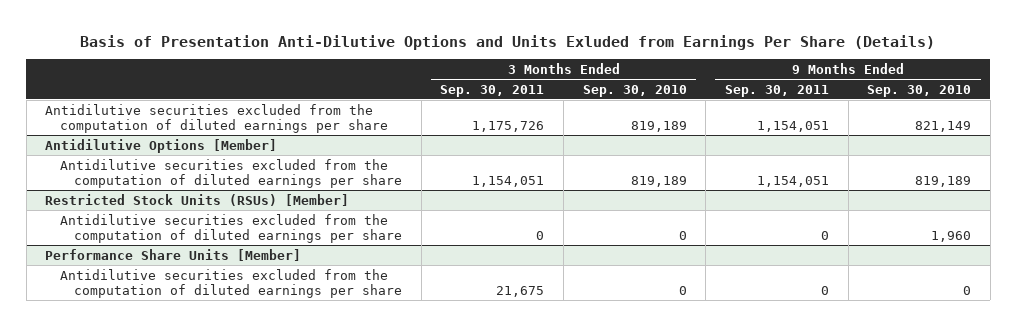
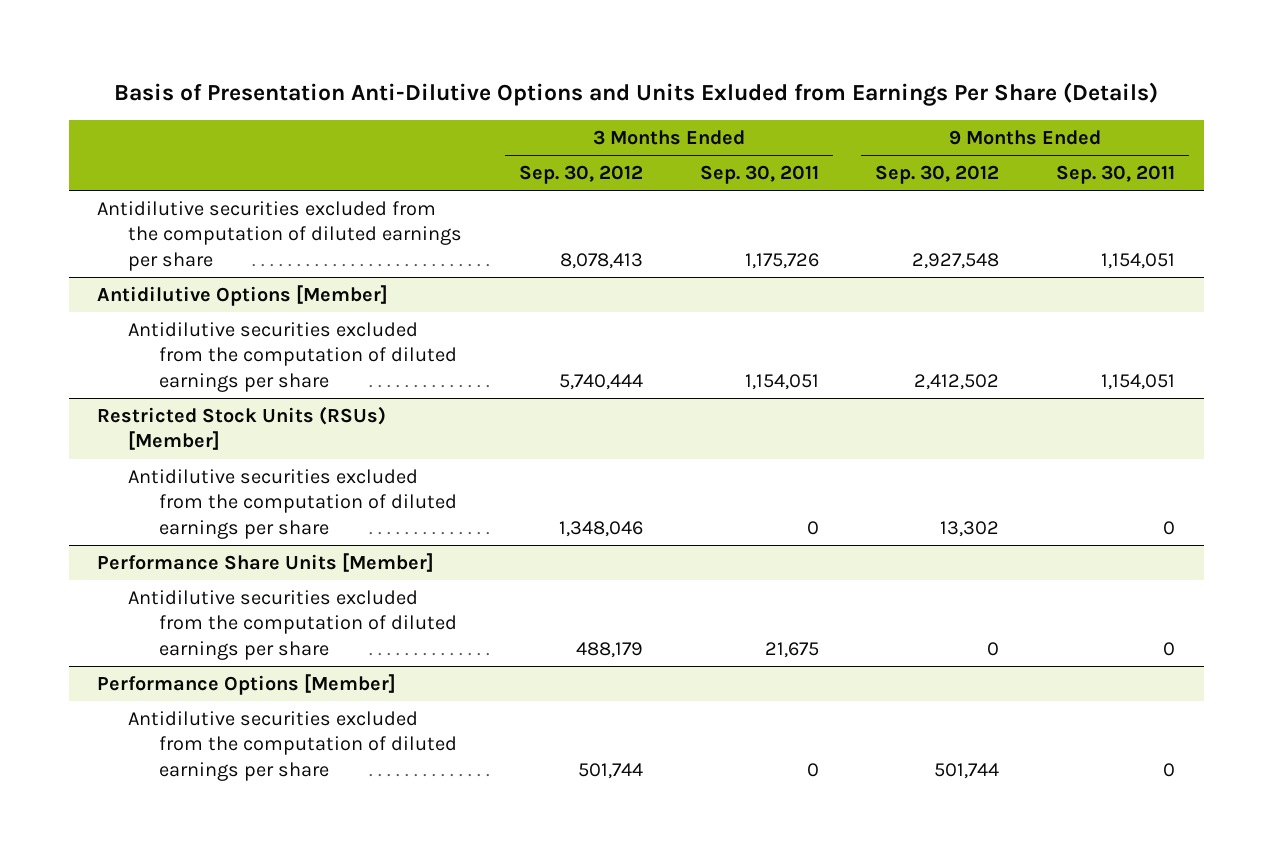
- | 3 Months Ended Sep. 30, 2011 | 3 Months Ended Sep. 30, 2010 | 9 Months Ended Sep. 30, 2011 | 9 Months Ended Sep. 30, 2010
+ | 3 Months Ended Sep. 30, 2012 | 3 Months Ended Sep. 30, 2011 | 9 Months Ended Sep. 30, 2012 | 9 Months Ended Sep. 30, 2011
+ Performance Options [Member]
+ Antidilutive securities excluded from the computation of diluted earnings per share | 501,744 | 0 | 501,744 | 0

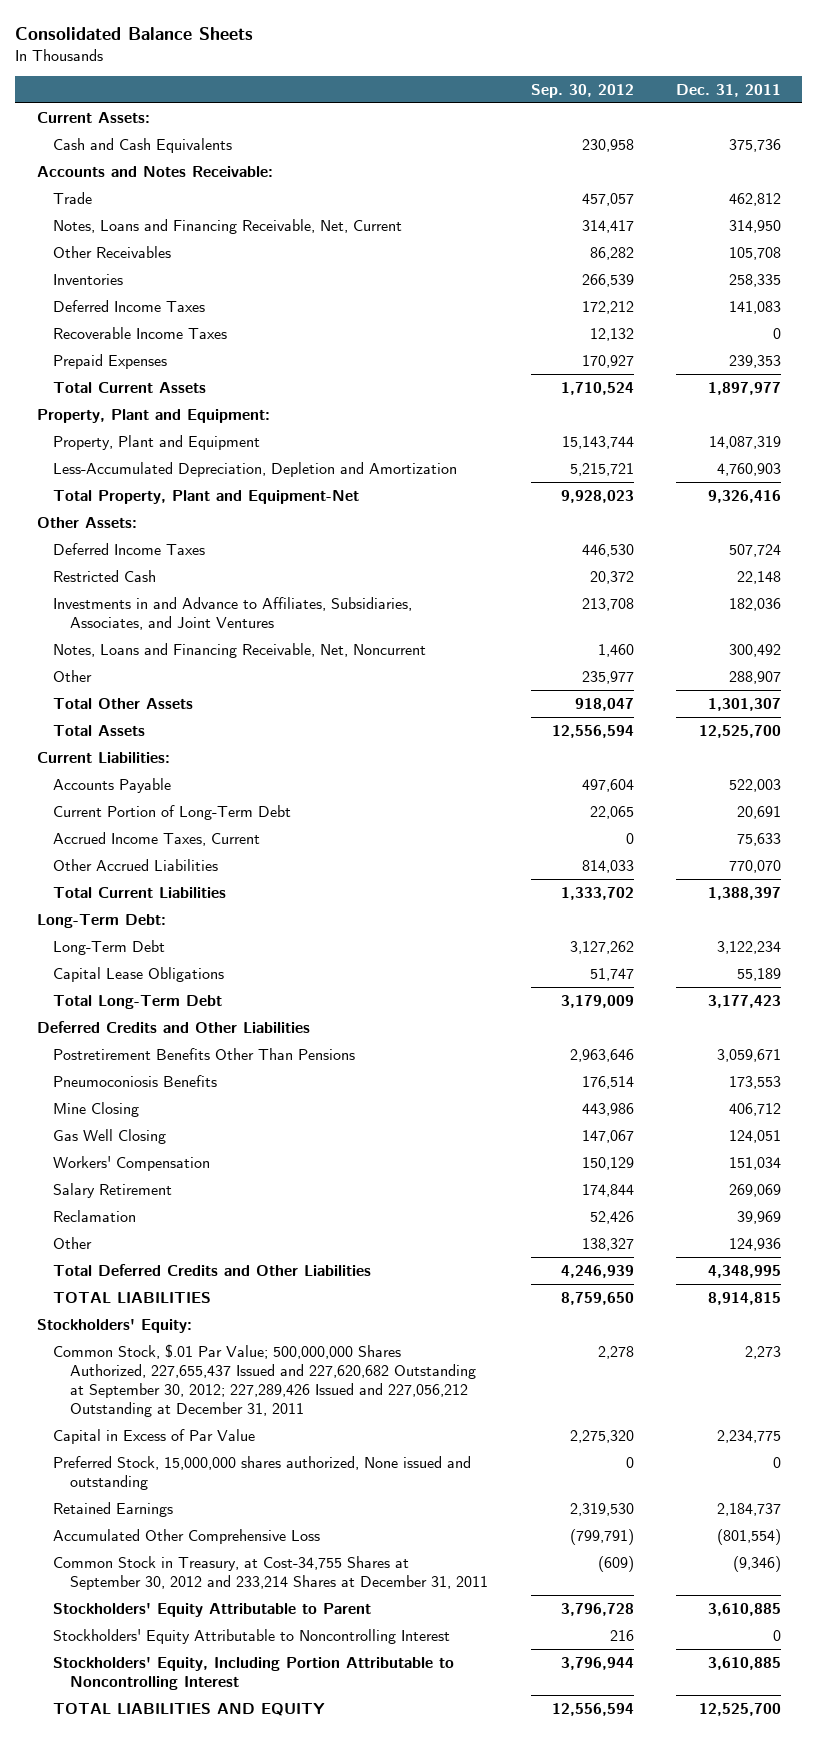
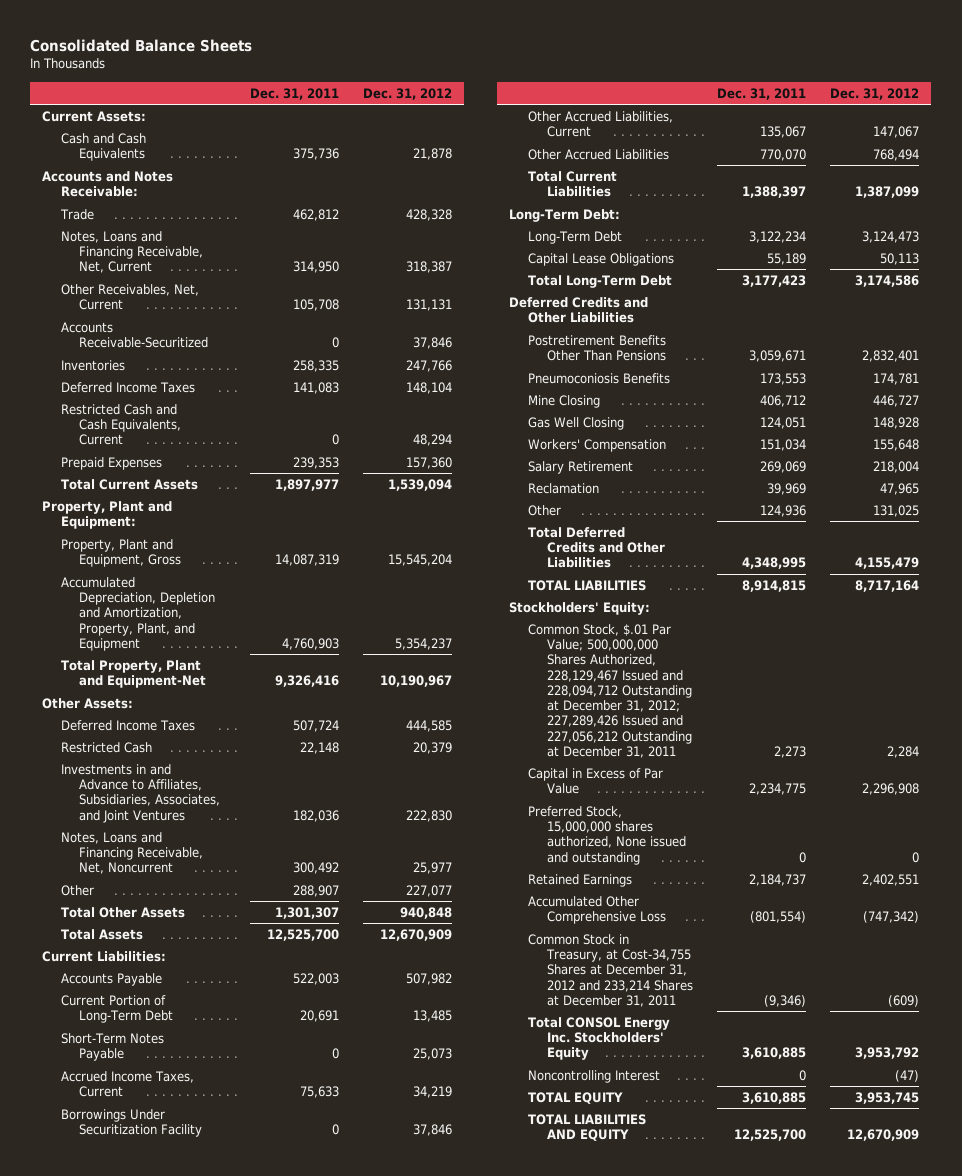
- | Sep. 30, 2012 | Dec. 31, 2011
+ | Dec. 31, 2011 | Dec. 31, 2012
- Other Receivables | 86,282 | 105,708
+ Other Receivables, Net, Current | 105,708 | 131,131
+ Accounts Receivable-Securitized | 0 | 37,846
- Recoverable Income Taxes | 12,132 | 0
+ Restricted Cash and Cash Equivalents, Current | 0 | 48,294
- Property, Plant and Equipment | 15,143,744 | 14,087,319
- Less-Accumulated Depreciation, Depletion and Amortization | 5,215,721 | 4,760,903
+ Property, Plant and Equipment, Gross | 14,087,319 | 15,545,204
+ Accumulated Depreciation, Depletion and Amortization, Property, Plant, and Equipment | 4,760,903 | 5,354,237
+ Short-Term Notes Payable | 0 | 25,073
+ Borrowings Under Securitization Facility | 0 | 37,846
+ Other Accrued Liabilities, Current | 135,067 | 147,067
- Common Stock, $.01 Par Value; 500,000,000 Shares Authorized, 227,655,437 Issued and 227,620,682 Outstanding at September 30, 2012; 227,289,426 Issued and 227,056,212 Outstanding at December 31, 2011 | 2,278 | 2,273
+ Common Stock, $.01 Par Value; 500,000,000 Shares Authorized, 228,129,467 Issued and 228,094,712 Outstanding at December 31, 2012; 227,289,426 Issued and 227,056,212 Outstanding at December 31, 2011 | 2,273 | 2,284
- Common Stock in Treasury, at Cost-34,755 Shares at September 30, 2012 and 233,214 Shares at December 31, 2011 | (609) | (9,346)
- Stockholders' Equity Attributable to Parent | 3,796,728 | 3,610,885
- Stockholders' Equity Attributable to Noncontrolling Interest | 216 | 0
- Stockholders' Equity, Including Portion Attributable to Noncontrolling Interest | 3,796,944 | 3,610,885
+ Common Stock in Treasury, at Cost-34,755 Shares at December 31, 2012 and 233,214 Shares at December 31, 2011 | (9,346) | (609)
+ Total CONSOL Energy Inc. Stockholders' Equity | 3,610,885 | 3,953,792
+ Noncontrolling Interest | 0 | (47)
+ TOTAL EQUITY | 3,610,885 | 3,953,745

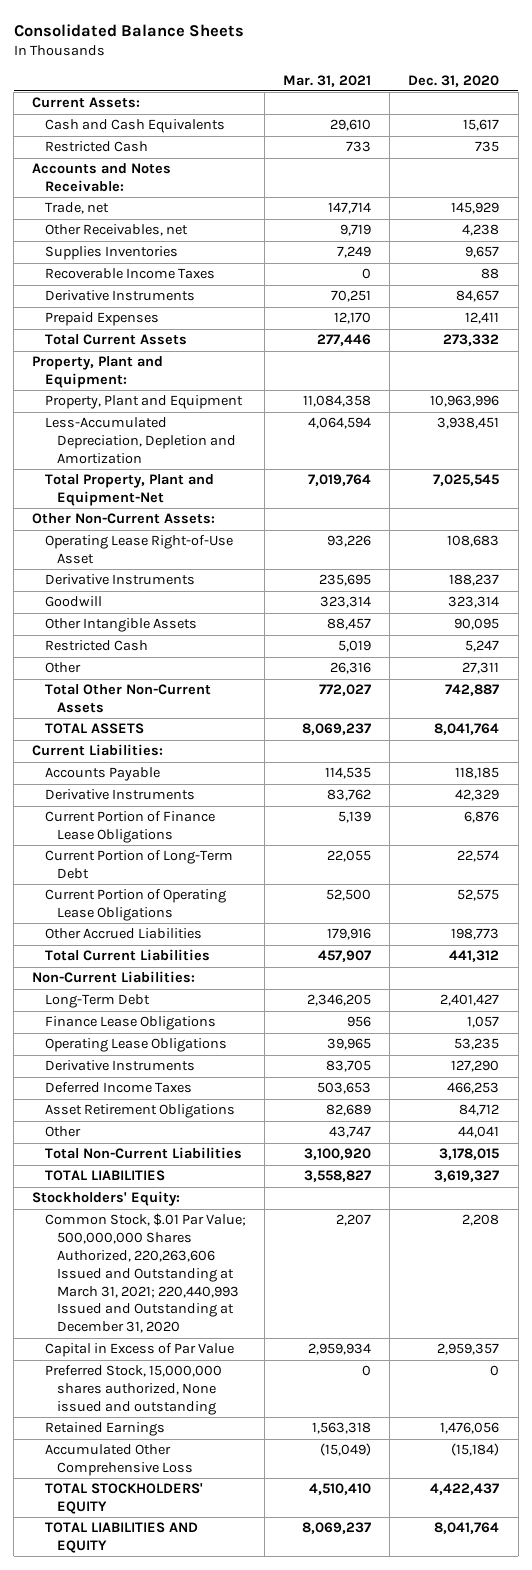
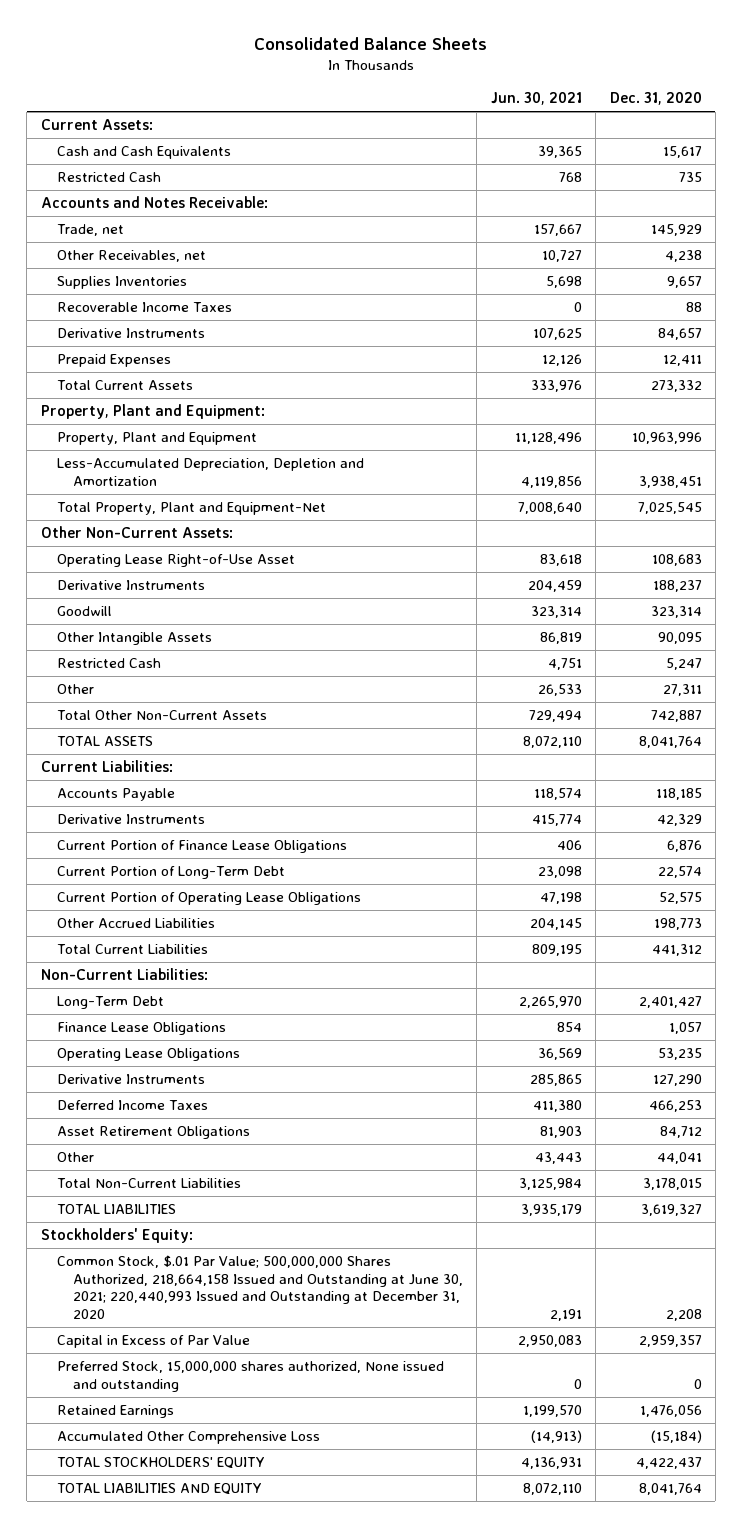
- | Mar. 31, 2021 | Dec. 31, 2020
+ | Jun. 30, 2021 | Dec. 31, 2020
- Common Stock, $.01 Par Value; 500,000,000 Shares Authorized, 220,263,606 Issued and Outstanding at March 31, 2021; 220,440,993 Issued and Outstanding at December 31, 2020 | 2,207 | 2,208
+ Common Stock, $.01 Par Value; 500,000,000 Shares Authorized, 218,664,158 Issued and Outstanding at June 30, 2021; 220,440,993 Issued and Outstanding at December 31, 2020 | 2,191 | 2,208

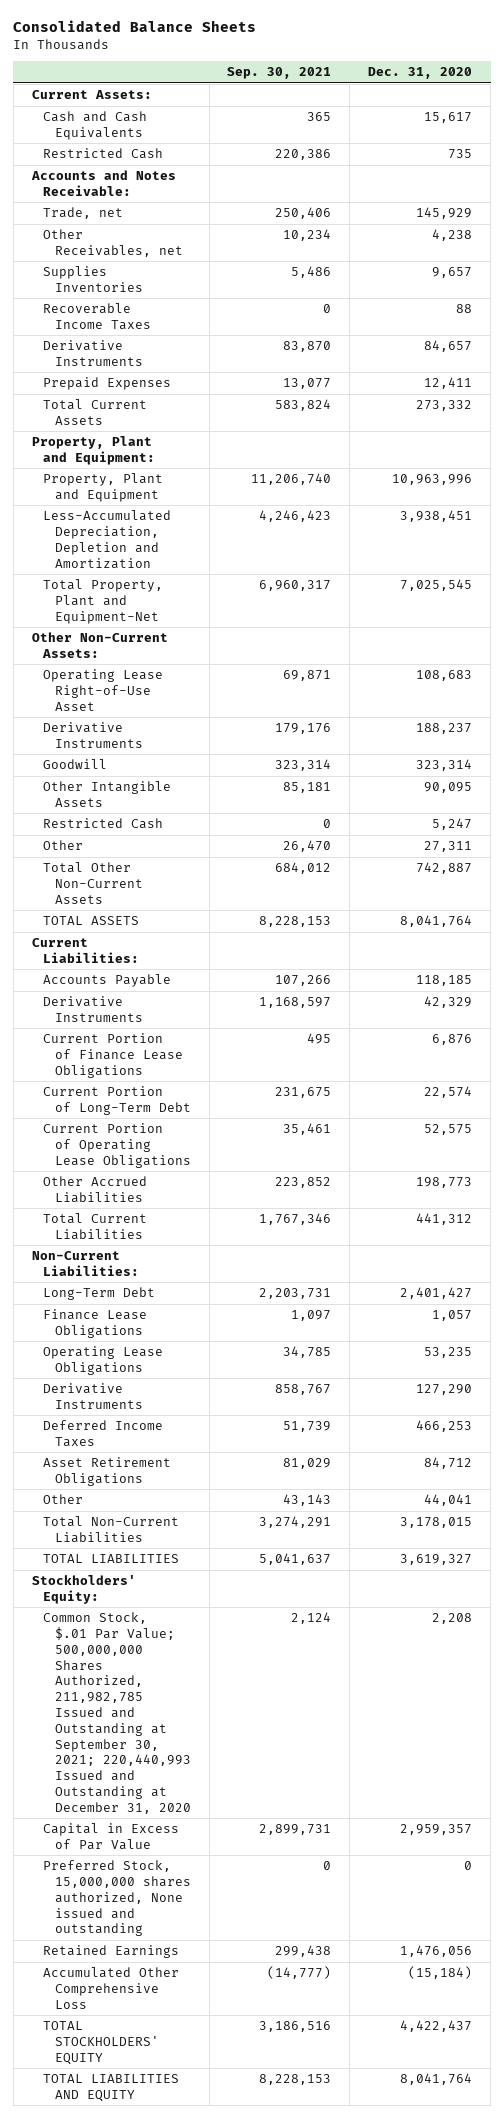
- | Jun. 30, 2021 | Dec. 31, 2020
+ | Sep. 30, 2021 | Dec. 31, 2020
- Common Stock, $.01 Par Value; 500,000,000 Shares Authorized, 218,664,158 Issued and Outstanding at June 30, 2021; 220,440,993 Issued and Outstanding at December 31, 2020 | 2,191 | 2,208
+ Common Stock, $.01 Par Value; 500,000,000 Shares Authorized, 211,982,785 Issued and Outstanding at September 30, 2021; 220,440,993 Issued and Outstanding at December 31, 2020 | 2,124 | 2,208

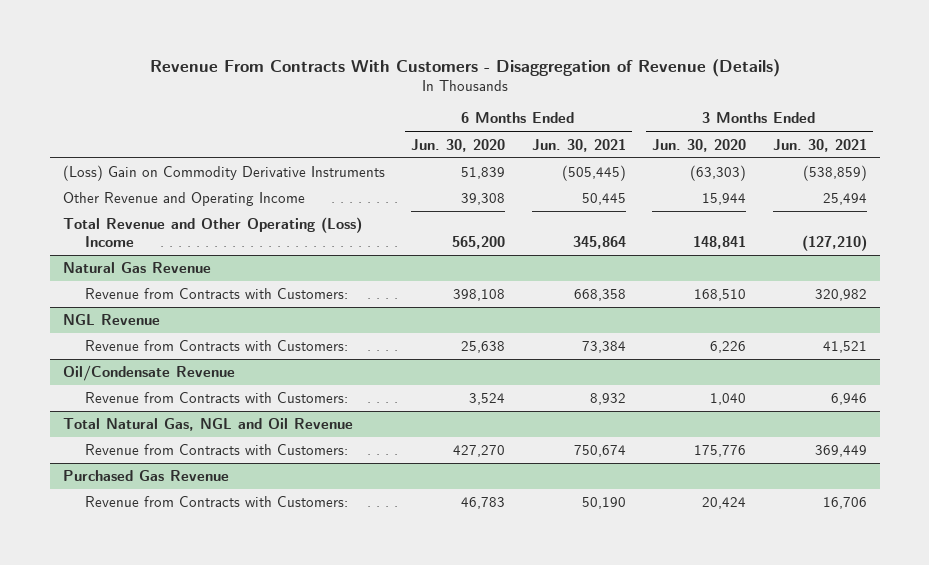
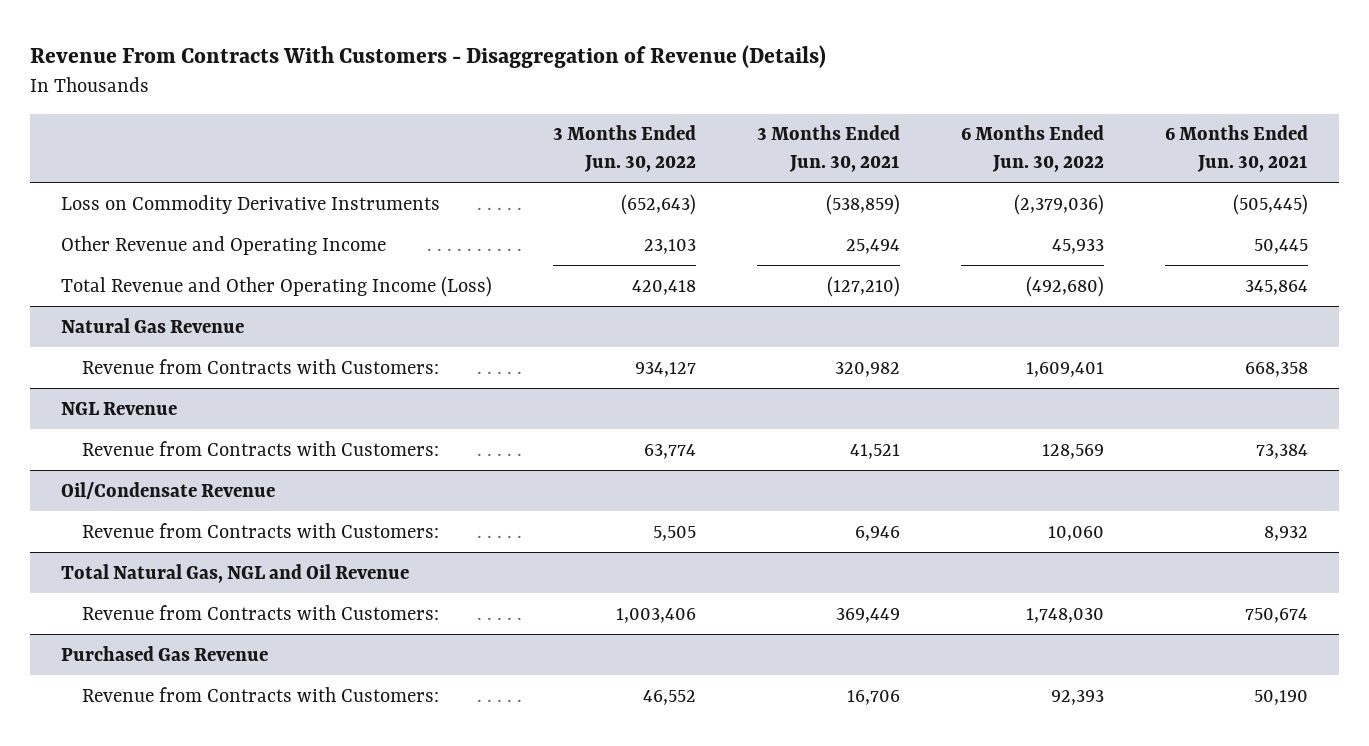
- | 6 Months Ended Jun. 30, 2020 | 6 Months Ended Jun. 30, 2021 | 3 Months Ended Jun. 30, 2020 | 3 Months Ended Jun. 30, 2021
+ | 3 Months Ended Jun. 30, 2022 | 3 Months Ended Jun. 30, 2021 | 6 Months Ended Jun. 30, 2022 | 6 Months Ended Jun. 30, 2021
- (Loss) Gain on Commodity Derivative Instruments | 51,839 | (505,445) | (63,303) | (538,859)
+ Loss on Commodity Derivative Instruments | (652,643) | (538,859) | (2,379,036) | (505,445)
- Total Revenue and Other Operating (Loss) Income | 565,200 | 345,864 | 148,841 | (127,210)
+ Total Revenue and Other Operating Income (Loss) | 420,418 | (127,210) | (492,680) | 345,864

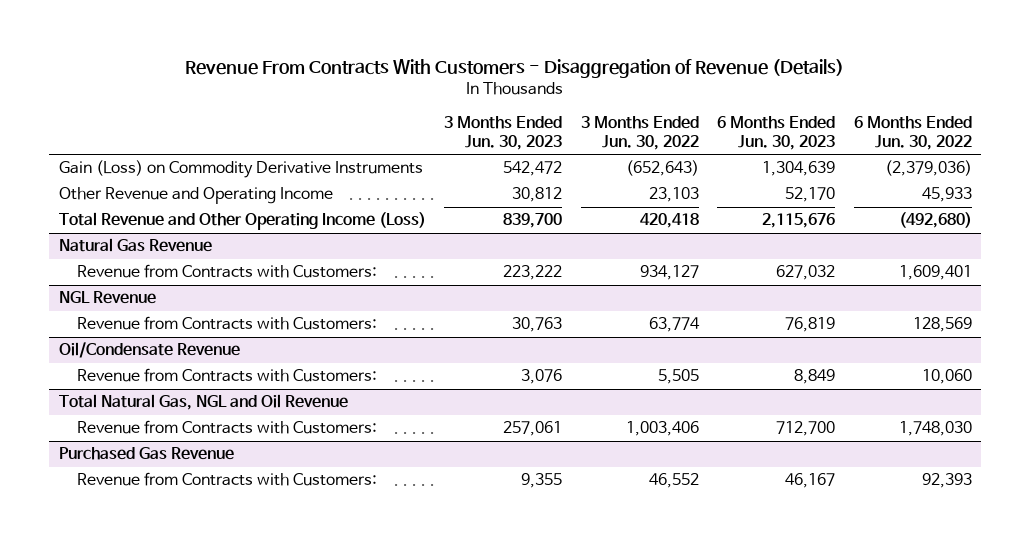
- | 3 Months Ended Jun. 30, 2022 | 3 Months Ended Jun. 30, 2021 | 6 Months Ended Jun. 30, 2022 | 6 Months Ended Jun. 30, 2021
+ | 3 Months Ended Jun. 30, 2023 | 3 Months Ended Jun. 30, 2022 | 6 Months Ended Jun. 30, 2023 | 6 Months Ended Jun. 30, 2022
- Loss on Commodity Derivative Instruments | (652,643) | (538,859) | (2,379,036) | (505,445)
+ Gain (Loss) on Commodity Derivative Instruments | 542,472 | (652,643) | 1,304,639 | (2,379,036)

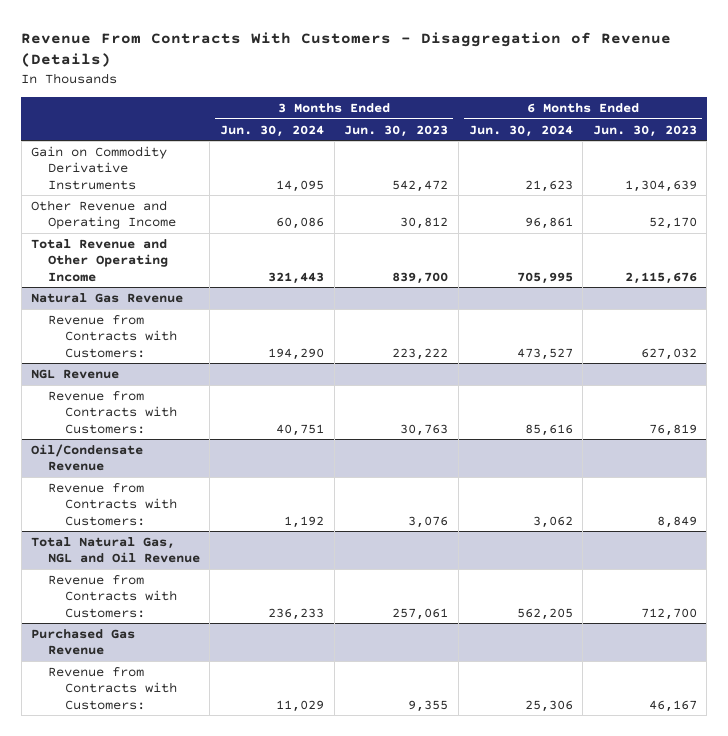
- | 3 Months Ended Jun. 30, 2023 | 3 Months Ended Jun. 30, 2022 | 6 Months Ended Jun. 30, 2023 | 6 Months Ended Jun. 30, 2022
+ | 3 Months Ended Jun. 30, 2024 | 3 Months Ended Jun. 30, 2023 | 6 Months Ended Jun. 30, 2024 | 6 Months Ended Jun. 30, 2023
- Gain (Loss) on Commodity Derivative Instruments | 542,472 | (652,643) | 1,304,639 | (2,379,036)
+ Gain on Commodity Derivative Instruments | 14,095 | 542,472 | 21,623 | 1,304,639
- Total Revenue and Other Operating Income (Loss) | 839,700 | 420,418 | 2,115,676 | (492,680)
+ Total Revenue and Other Operating Income | 321,443 | 839,700 | 705,995 | 2,115,676

